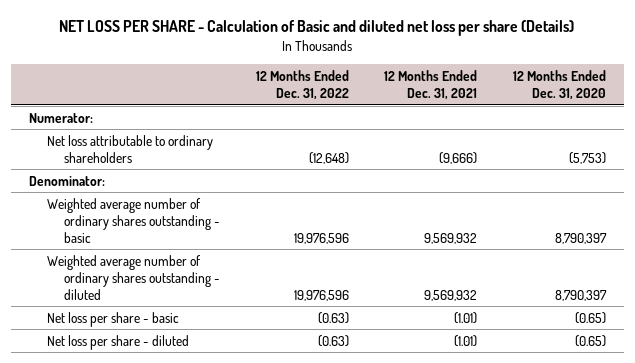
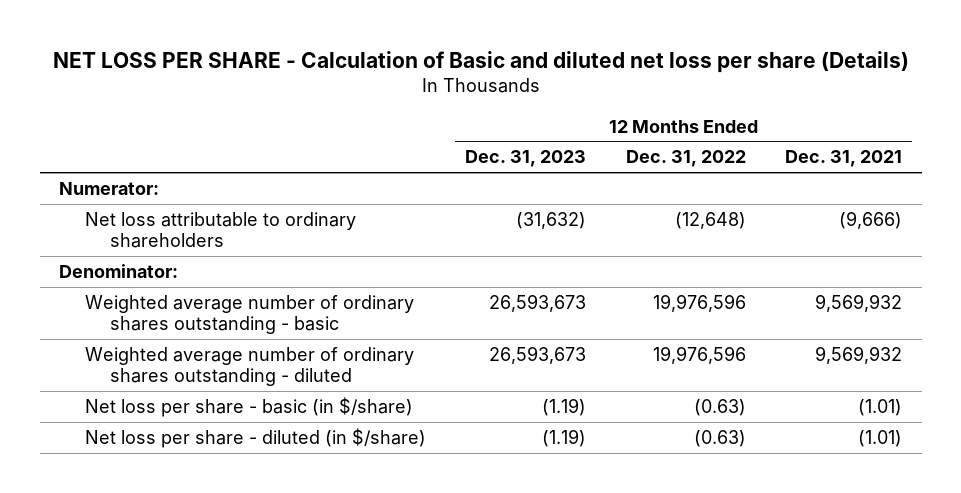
- | 12 Months Ended Dec. 31, 2022 | 12 Months Ended Dec. 31, 2021 | 12 Months Ended Dec. 31, 2020
+ | 12 Months Ended Dec. 31, 2023 | 12 Months Ended Dec. 31, 2022 | 12 Months Ended Dec. 31, 2021
- Net loss per share - basic | (0.63) | (1.01) | (0.65)
- Net loss per share - diluted | (0.63) | (1.01) | (0.65)
+ Net loss per share - basic (in $/share) | (1.19) | (0.63) | (1.01)
+ Net loss per share - diluted (in $/share) | (1.19) | (0.63) | (1.01)

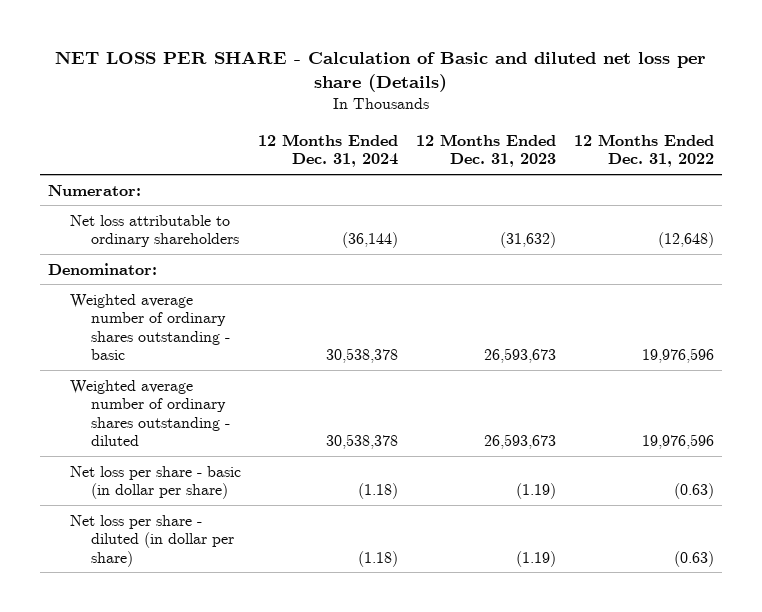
- | 12 Months Ended Dec. 31, 2023 | 12 Months Ended Dec. 31, 2022 | 12 Months Ended Dec. 31, 2021
+ | 12 Months Ended Dec. 31, 2024 | 12 Months Ended Dec. 31, 2023 | 12 Months Ended Dec. 31, 2022
- Net loss per share - basic (in $/share) | (1.19) | (0.63) | (1.01)
- Net loss per share - diluted (in $/share) | (1.19) | (0.63) | (1.01)
+ Net loss per share - basic (in dollar per share) | (1.18) | (1.19) | (0.63)
+ Net loss per share - diluted (in dollar per share) | (1.18) | (1.19) | (0.63)

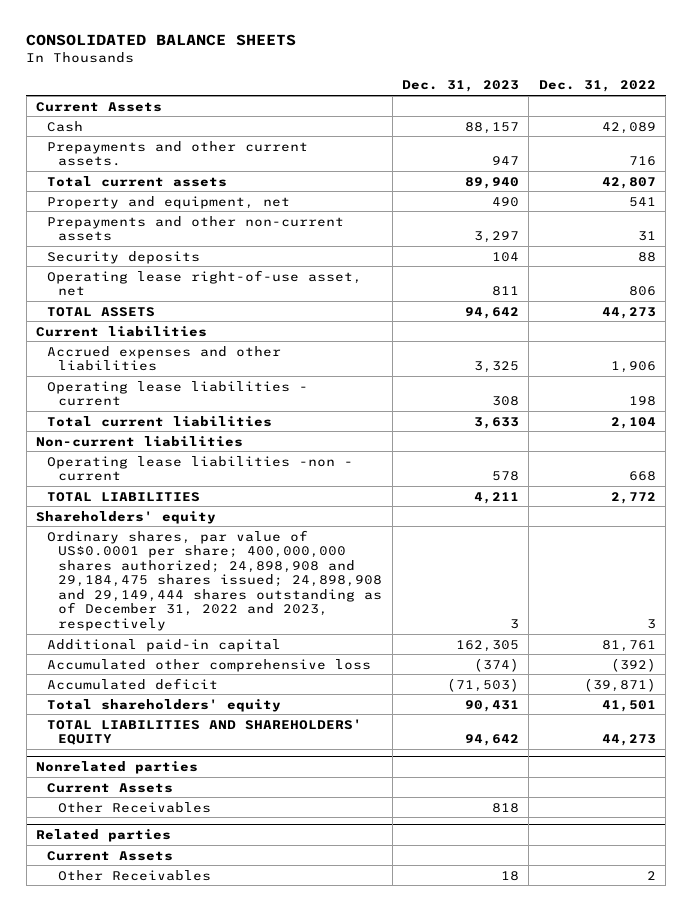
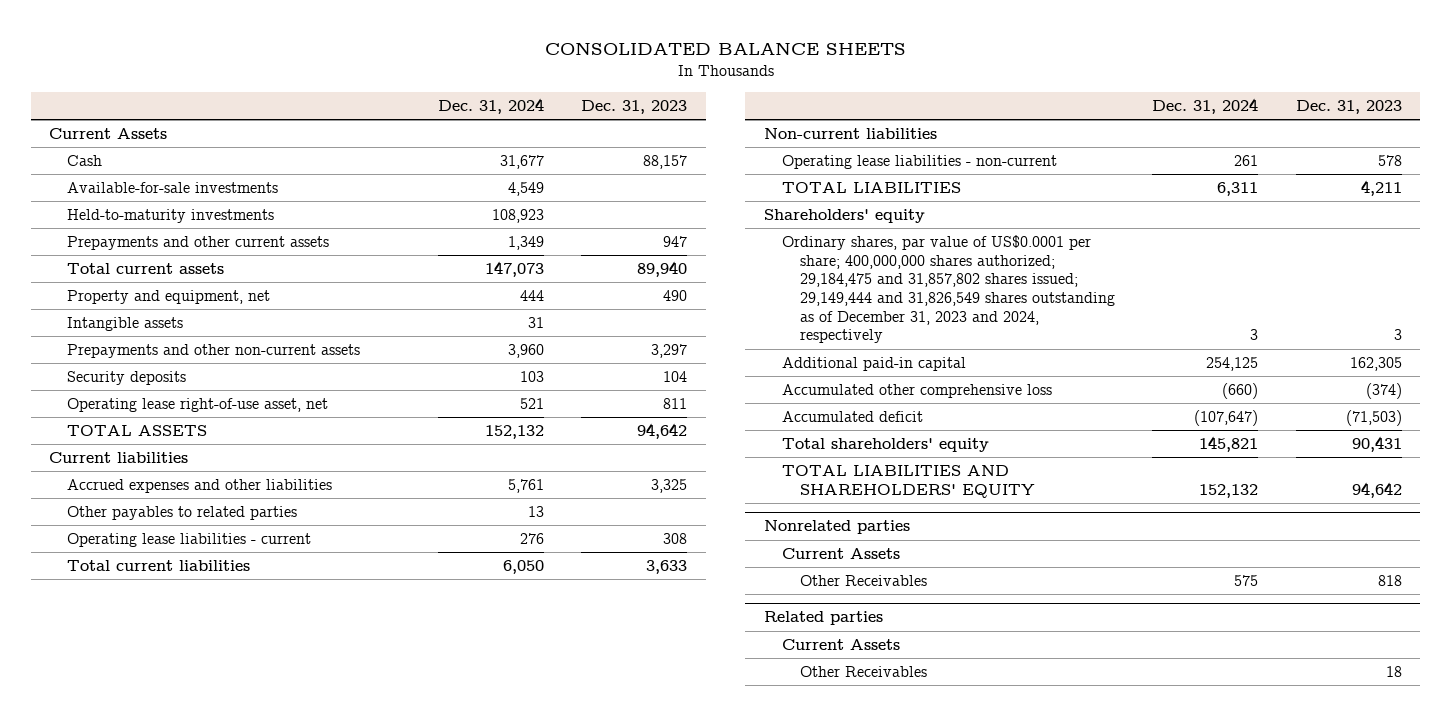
- | Dec. 31, 2023 | Dec. 31, 2022
+ | Dec. 31, 2024 | Dec. 31, 2023
- Prepayments and other current assets. | 947 | 716
+ Available-for-sale investments | 4,549 |
+ Held-to-maturity investments | 108,923 |
+ Prepayments and other current assets | 1,349 | 947
+ Intangible assets | 31 |
+ Other payables to related parties | 13 |
- Operating lease liabilities -non - current | 578 | 668
+ Operating lease liabilities - non-current | 261 | 578
- Ordinary shares, par value of US$0.0001 per share; 400,000,000 shares authorized; 24,898,908 and 29,184,475 shares issued; 24,898,908 and 29,149,444 shares outstanding as of December 31, 2022 and 2023, respectively | 3 | 3
+ Ordinary shares, par value of US$0.0001 per share; 400,000,000 shares authorized; 29,184,475 and 31,857,802 shares issued; 29,149,444 and 31,826,549 shares outstanding as of December 31, 2023 and 2024, respectively | 3 | 3

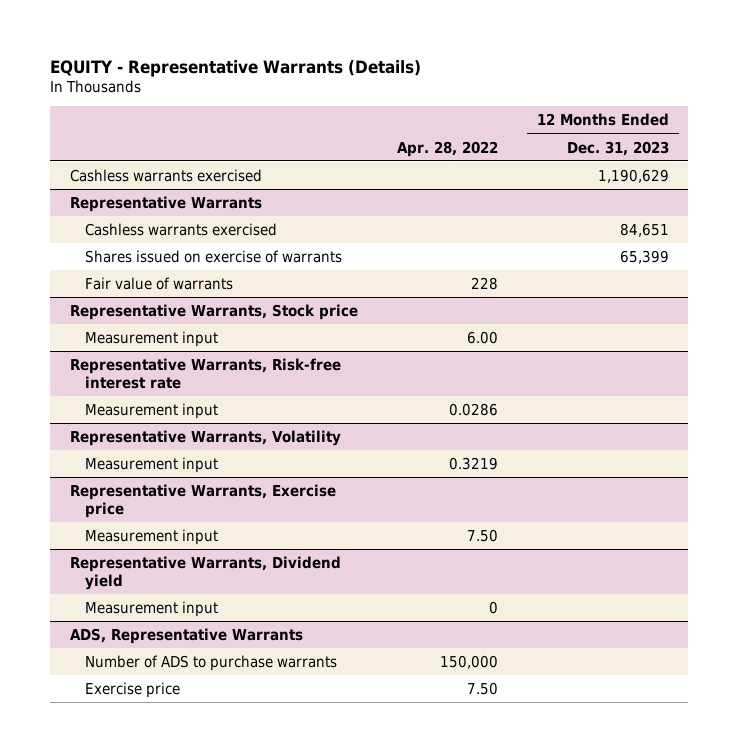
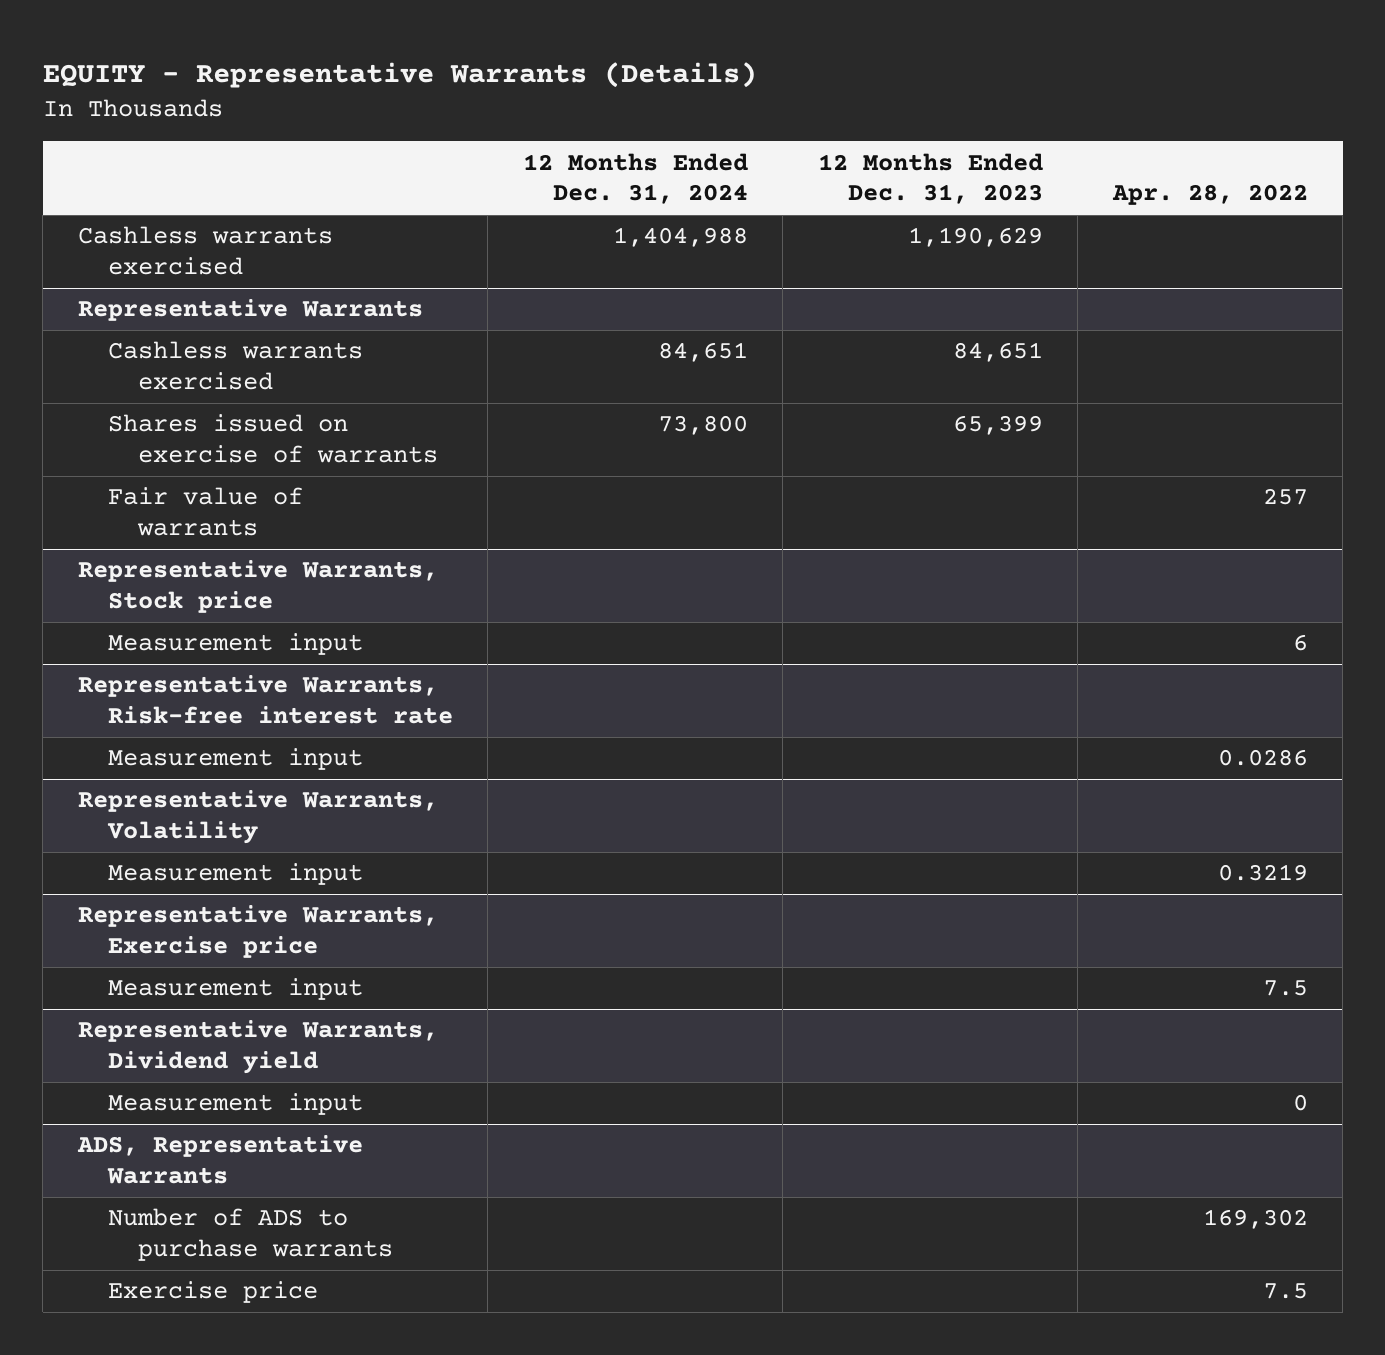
- | Apr. 28, 2022 | 12 Months Ended Dec. 31, 2023
+ | 12 Months Ended Dec. 31, 2024 | 12 Months Ended Dec. 31, 2023 | Apr. 28, 2022
@ Representative Warrants
- Fair value of warrants | 228 |
+ Fair value of warrants | | | 257
@ Representative Warrants, Stock price
- Measurement input | 6.00 |
+ Measurement input | | | 6
@ Representative Warrants, Exercise price
- Measurement input | 7.50 |
+ Measurement input | | | 7.5
@ ADS, Representative Warrants
- Number of ADS to purchase warrants | 150,000 |
- Exercise price | 7.50 |
+ Number of ADS to purchase warrants | | | 169,302
+ Exercise price | | | 7.5

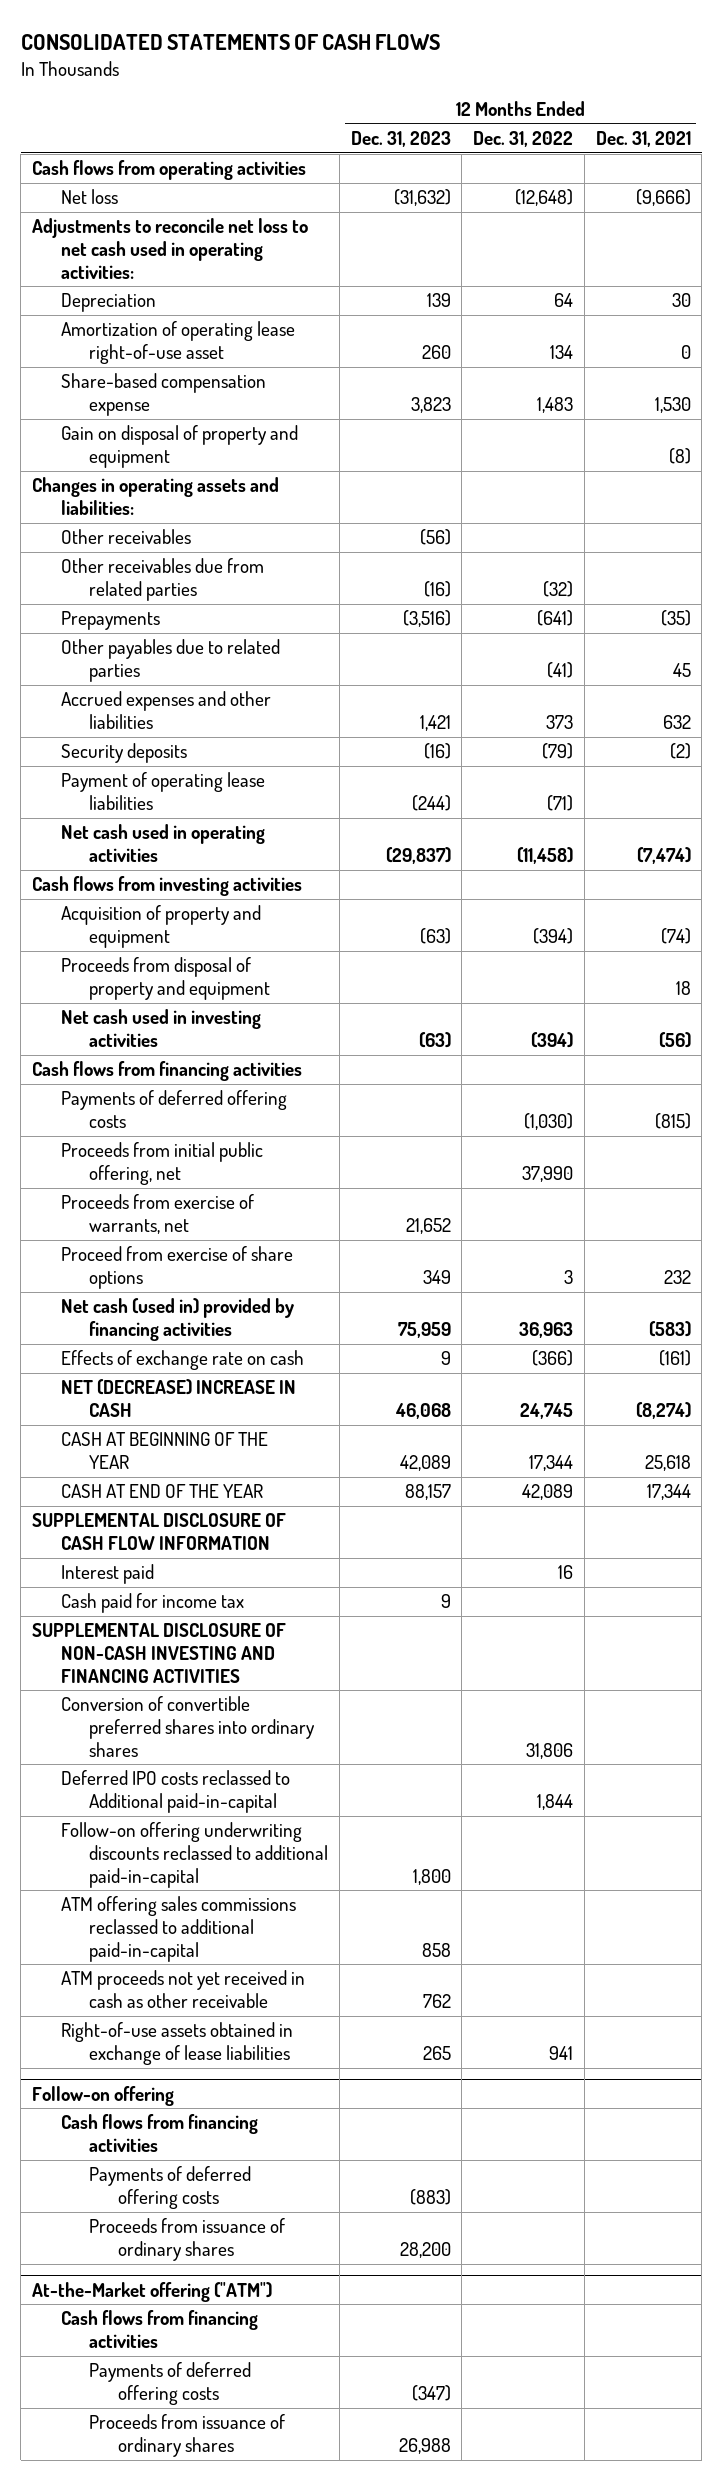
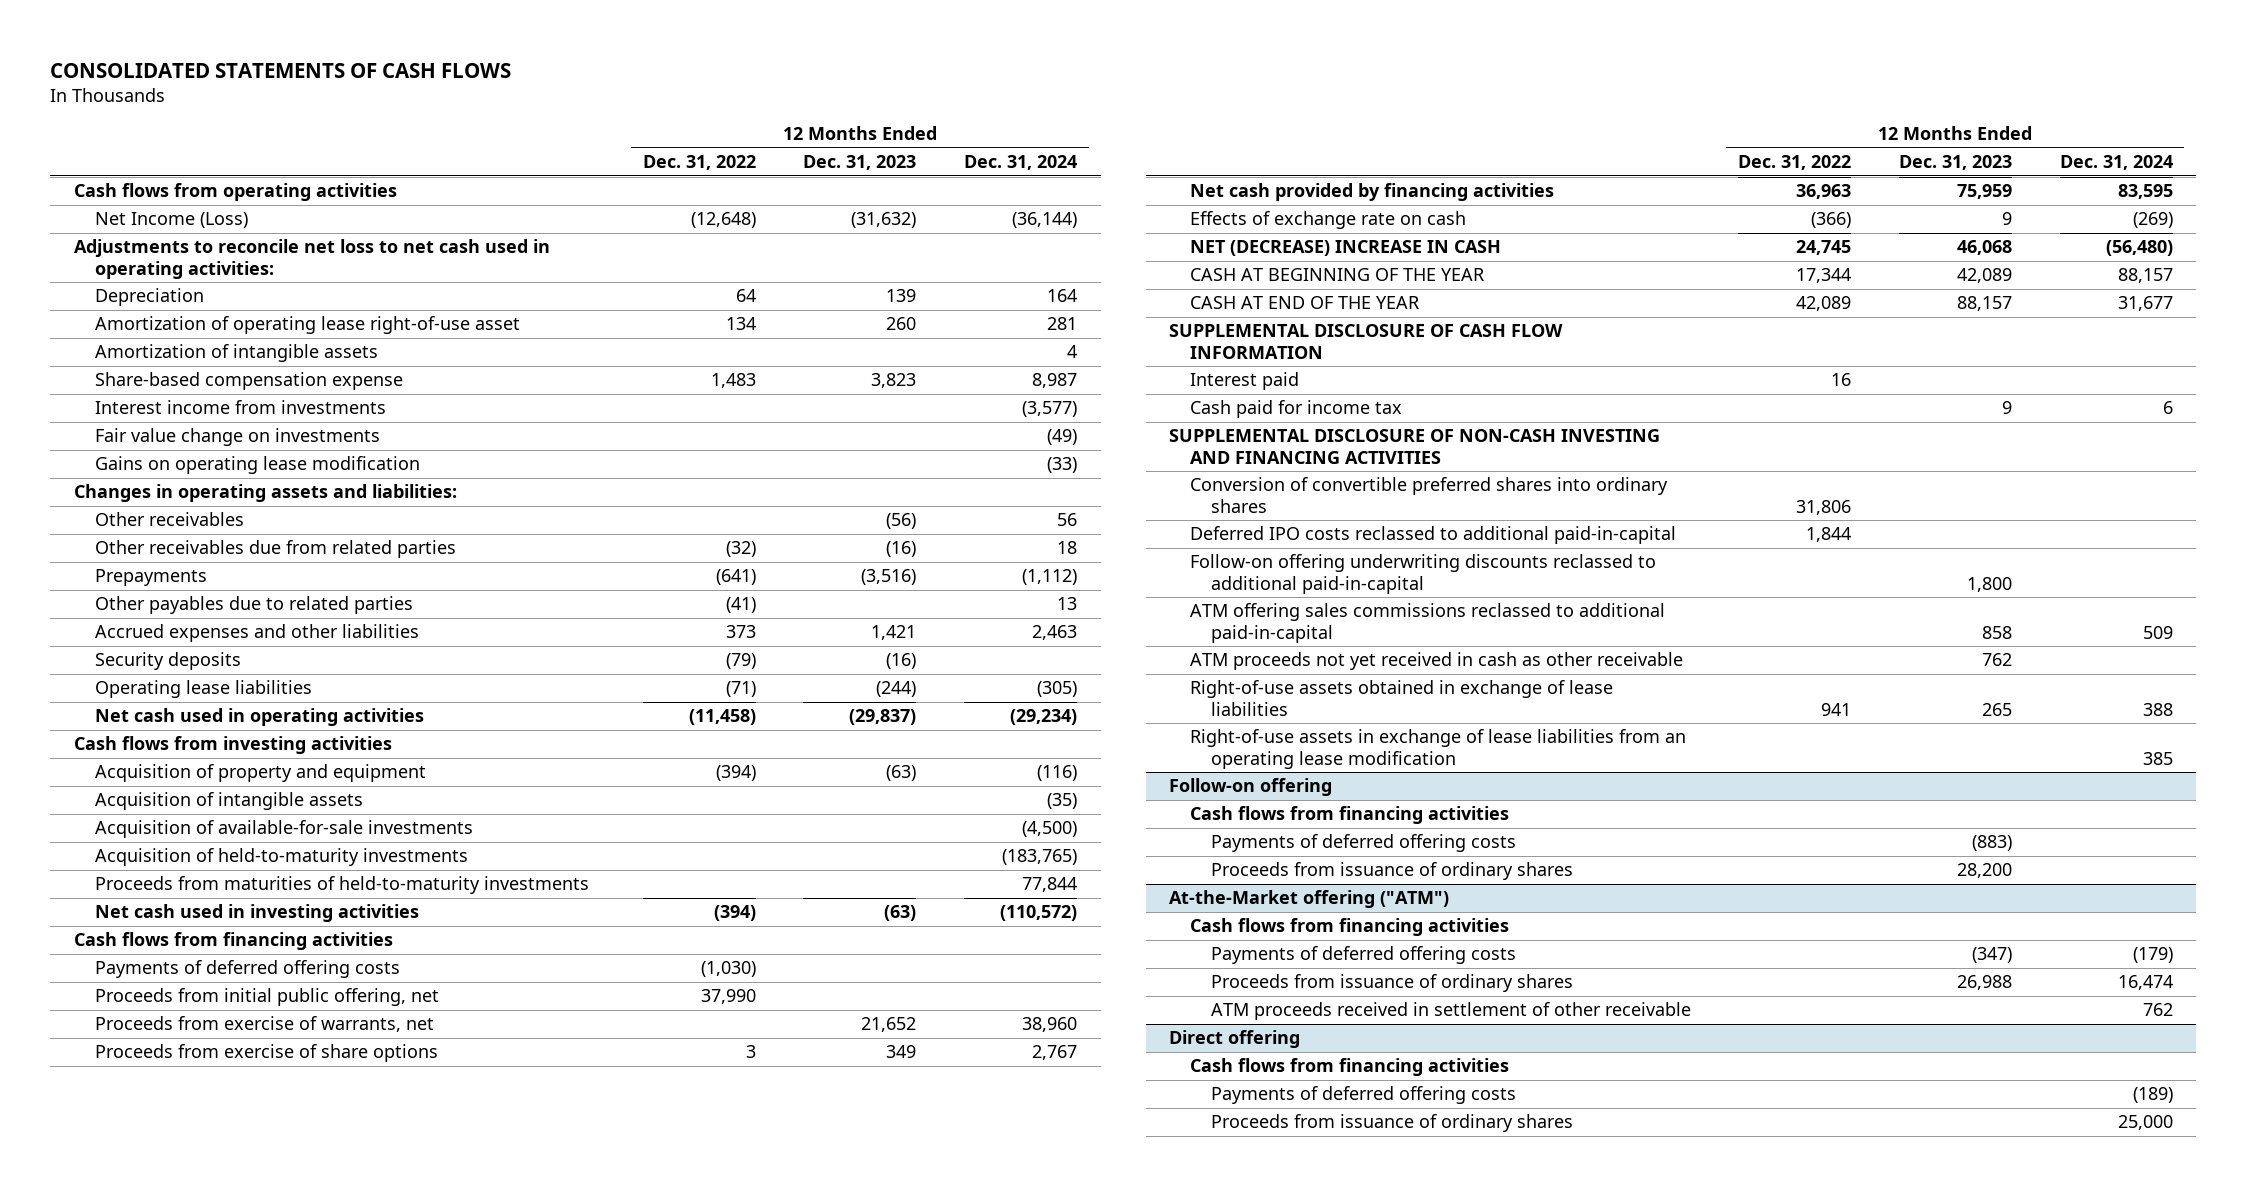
- | 12 Months Ended Dec. 31, 2023 | 12 Months Ended Dec. 31, 2022 | 12 Months Ended Dec. 31, 2021
+ | 12 Months Ended Dec. 31, 2022 | 12 Months Ended Dec. 31, 2023 | 12 Months Ended Dec. 31, 2024
- Net loss | (31,632) | (12,648) | (9,666)
+ Net Income (Loss) | (12,648) | (31,632) | (36,144)
+ Amortization of intangible assets | | | 4
- Gain on disposal of property and equipment | | | (8)
+ Interest income from investments | | | (3,577)
+ Fair value change on investments | | | (49)
+ Gains on operating lease modification | | | (33)
- Payment of operating lease liabilities | (244) | (71) |
+ Operating lease liabilities | (71) | (244) | (305)
- Proceeds from disposal of property and equipment | | | 18
+ Acquisition of intangible assets | | | (35)
+ Acquisition of available-for-sale investments | | | (4,500)
+ Acquisition of held-to-maturity investments | | | (183,765)
+ Proceeds from maturities of held-to-maturity investments | | | 77,844
- Proceed from exercise of share options | 349 | 3 | 232
- Net cash (used in) provided by financing activities | 75,959 | 36,963 | (583)
+ Proceeds from exercise of share options | 3 | 349 | 2,767
+ Net cash provided by financing activities | 36,963 | 75,959 | 83,595
- Deferred IPO costs reclassed to Additional paid-in-capital | | 1,844 |
+ Deferred IPO costs reclassed to additional paid-in-capital | 1,844 | |
+ Right-of-use assets in exchange of lease liabilities from an operating lease modification | | | 385
@ At-the-Market offering ("ATM")
+ ATM proceeds received in settlement of other receivable | | | 762
+ Direct offering
+ Cash flows from financing activities
+ Payments of deferred offering costs | | | (189)
+ Proceeds from issuance of ordinary shares | | | 25,000

